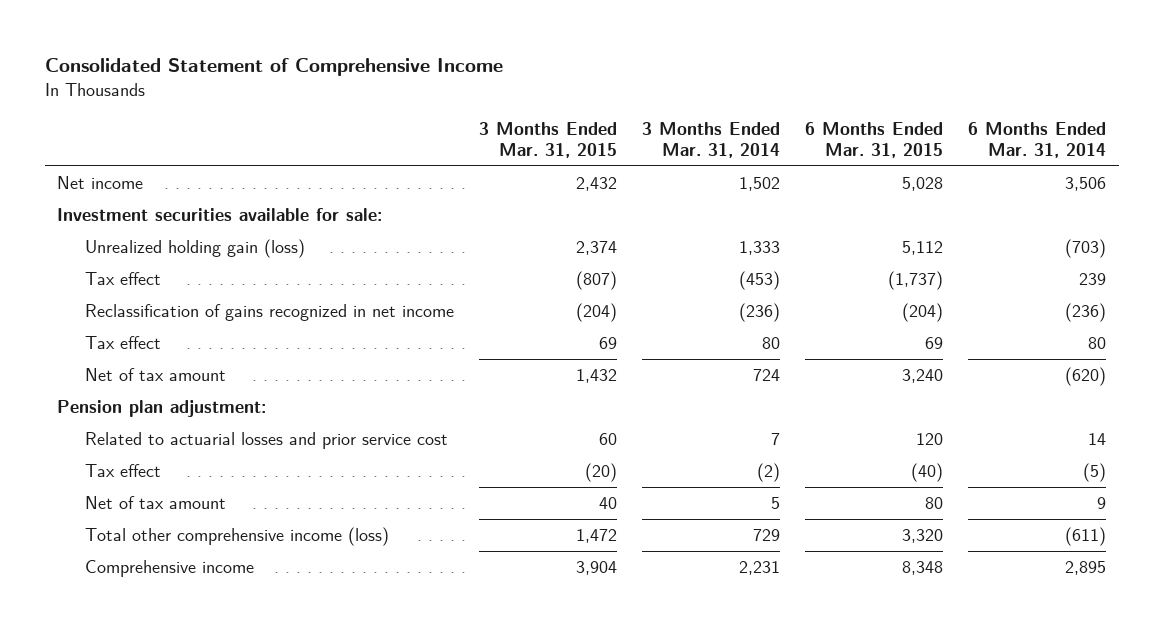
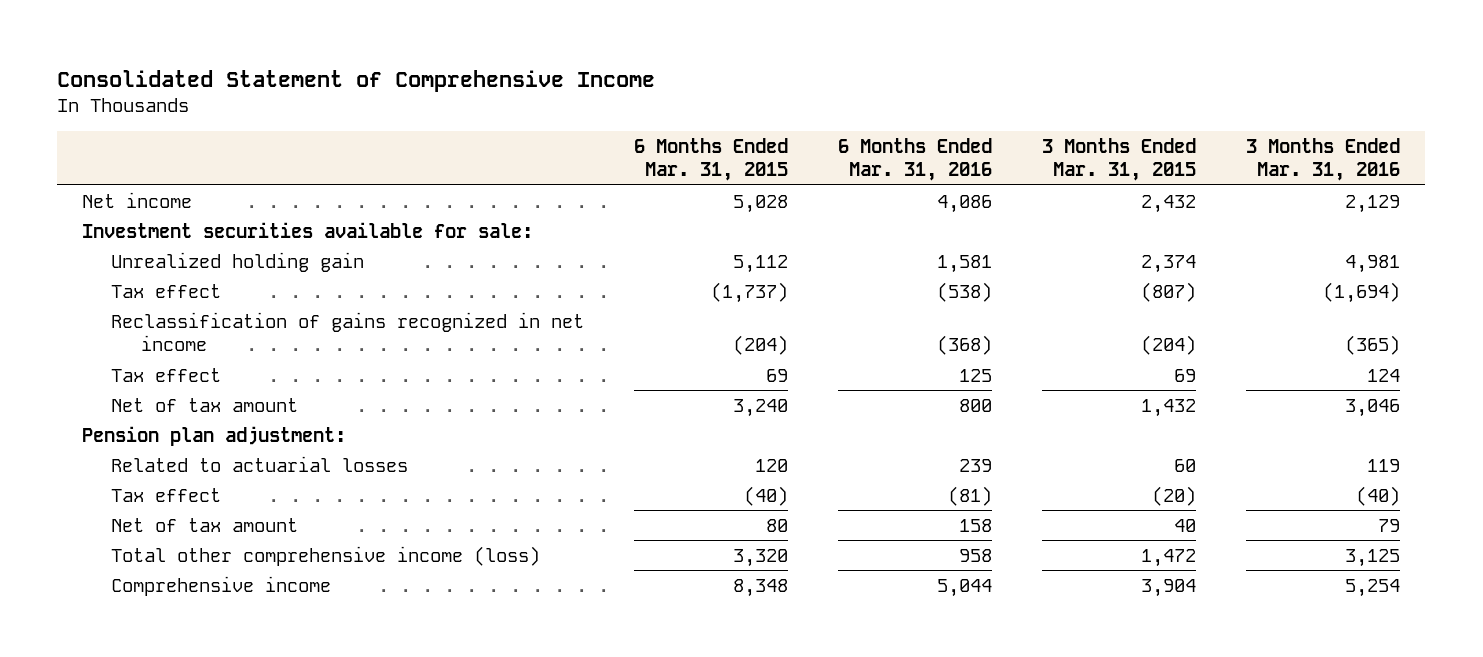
- | 3 Months Ended Mar. 31, 2015 | 3 Months Ended Mar. 31, 2014 | 6 Months Ended Mar. 31, 2015 | 6 Months Ended Mar. 31, 2014
+ | 6 Months Ended Mar. 31, 2015 | 6 Months Ended Mar. 31, 2016 | 3 Months Ended Mar. 31, 2015 | 3 Months Ended Mar. 31, 2016
- Unrealized holding gain (loss) | 2,374 | 1,333 | 5,112 | (703)
+ Unrealized holding gain | 5,112 | 1,581 | 2,374 | 4,981
- Related to actuarial losses and prior service cost | 60 | 7 | 120 | 14
+ Related to actuarial losses | 120 | 239 | 60 | 119

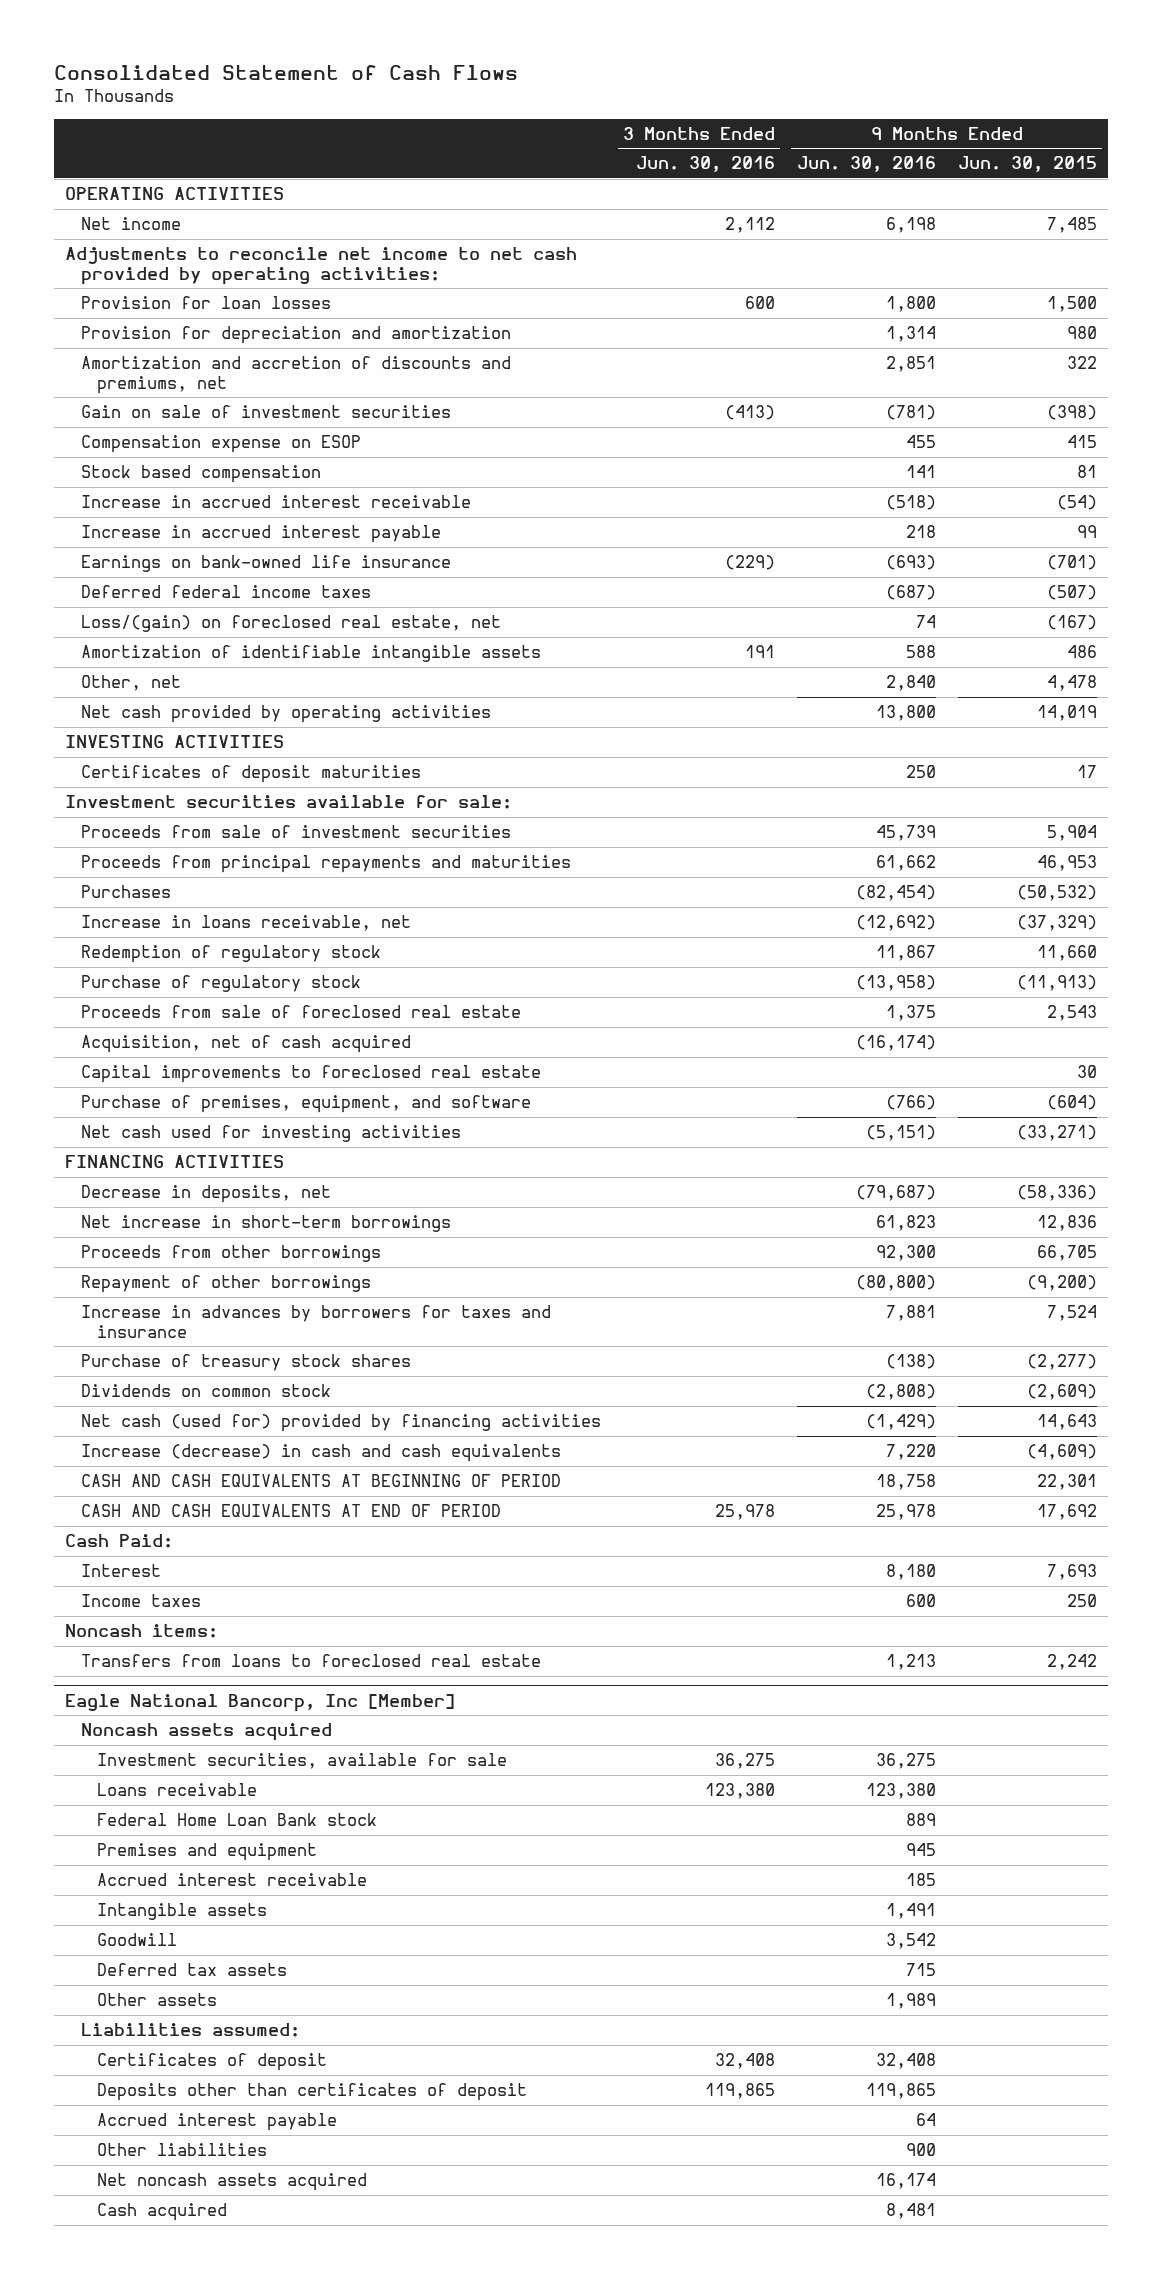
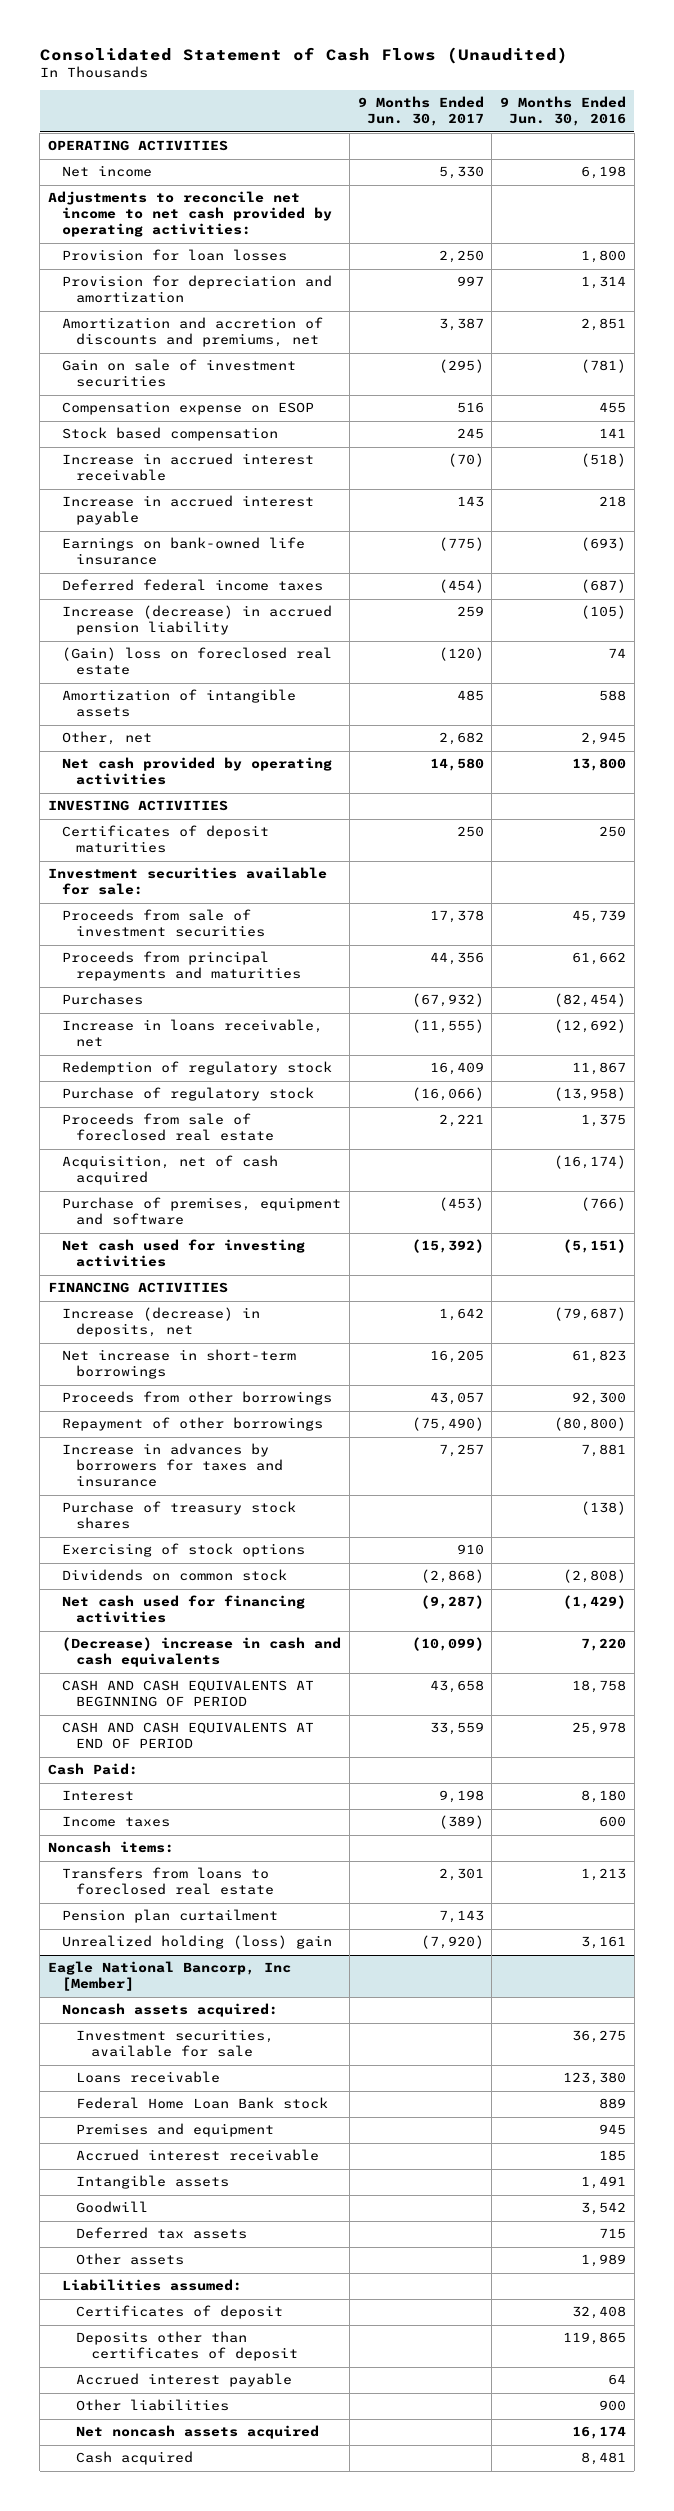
- Consolidated Statement of Cash Flows
+ Consolidated Statement of Cash Flows (Unaudited)
- | 3 Months Ended Jun. 30, 2016 | 9 Months Ended Jun. 30, 2016 | 9 Months Ended Jun. 30, 2015
+ | 9 Months Ended Jun. 30, 2017 | 9 Months Ended Jun. 30, 2016
- Loss/(gain) on foreclosed real estate, net | | 74 | (167)
- Amortization of identifiable intangible assets | 191 | 588 | 486
- Other, net | | 2,840 | 4,478
+ Increase (decrease) in accrued pension liability | 259 | (105)
+ (Gain) loss on foreclosed real estate | (120) | 74
+ Amortization of intangible assets | 485 | 588
+ Other, net | 2,682 | 2,945
- Capital improvements to foreclosed real estate | | | 30
- Purchase of premises, equipment, and software | | (766) | (604)
+ Purchase of premises, equipment and software | (453) | (766)
- Decrease in deposits, net | | (79,687) | (58,336)
+ Increase (decrease) in deposits, net | 1,642 | (79,687)
+ Exercising of stock options | 910 |
- Net cash (used for) provided by financing activities | | (1,429) | 14,643
- Increase (decrease) in cash and cash equivalents | | 7,220 | (4,609)
+ Net cash used for financing activities | (9,287) | (1,429)
+ (Decrease) increase in cash and cash equivalents | (10,099) | 7,220
+ Pension plan curtailment | 7,143 |
+ Unrealized holding (loss) gain | (7,920) | 3,161
@ Eagle National Bancorp, Inc [Member]
- Noncash assets acquired
+ Noncash assets acquired:

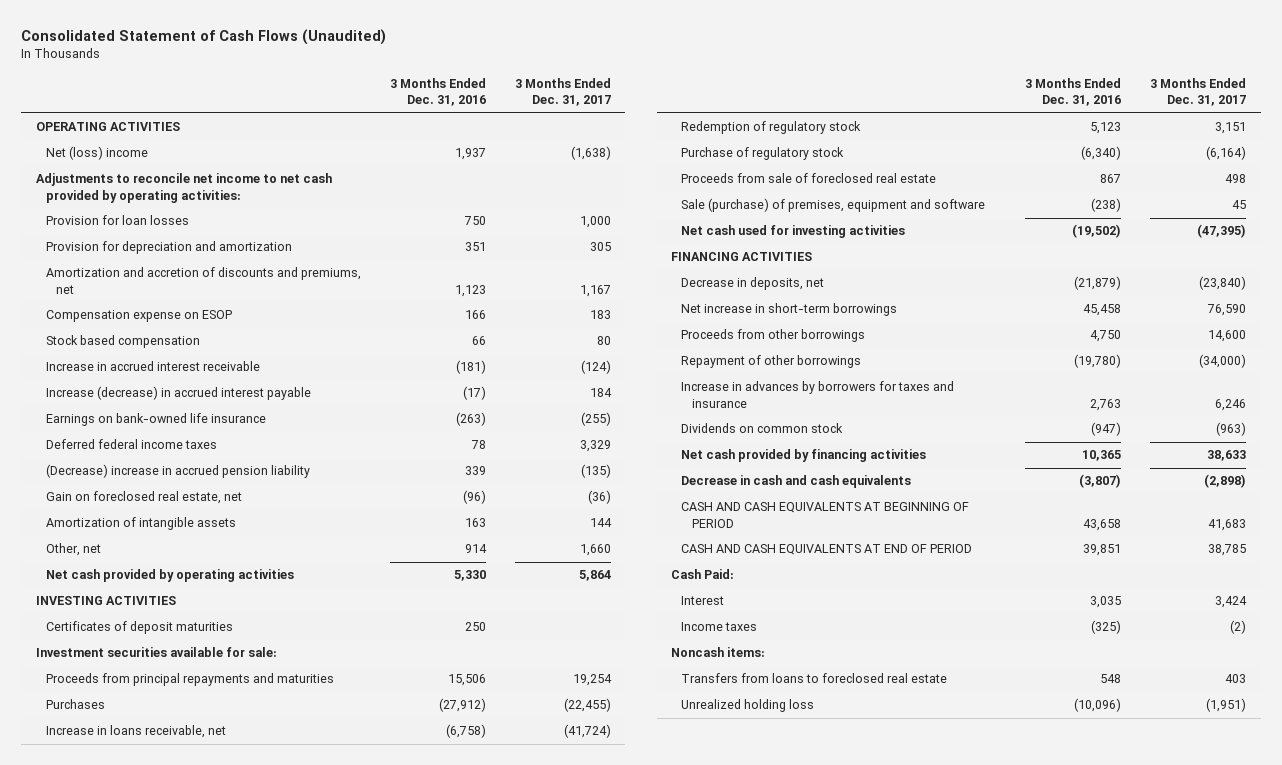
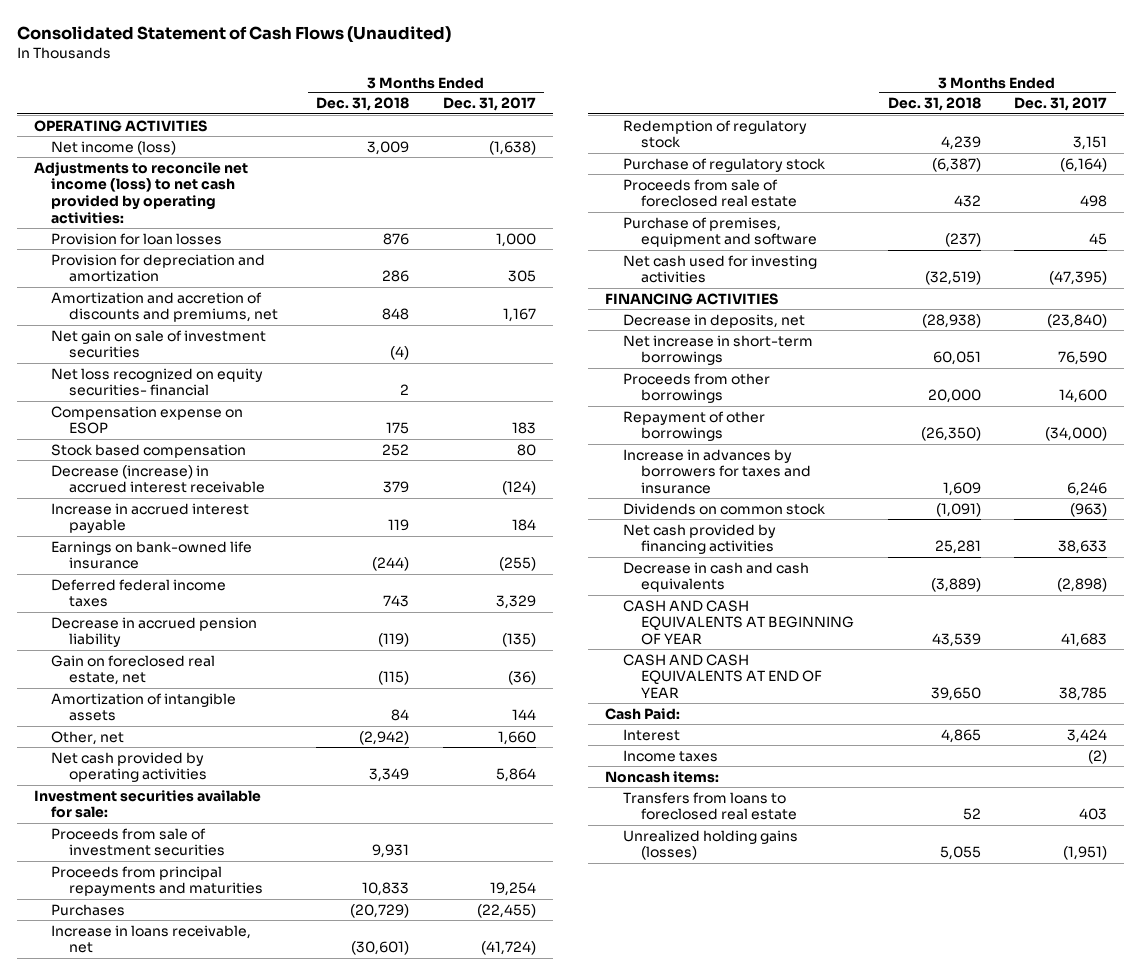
- | 3 Months Ended Dec. 31, 2016 | 3 Months Ended Dec. 31, 2017
+ | 3 Months Ended Dec. 31, 2018 | 3 Months Ended Dec. 31, 2017
- Net (loss) income | 1,937 | (1,638)
- Adjustments to reconcile net income to net cash provided by operating activities:
+ Net income (loss) | 3,009 | (1,638)
+ Adjustments to reconcile net income (loss) to net cash provided by operating activities:
+ Net gain on sale of investment securities | (4) |
+ Net loss recognized on equity securities- financial | 2 |
- Increase in accrued interest receivable | (181) | (124)
- Increase (decrease) in accrued interest payable | (17) | 184
+ Decrease (increase) in accrued interest receivable | 379 | (124)
+ Increase in accrued interest payable | 119 | 184
- (Decrease) increase in accrued pension liability | 339 | (135)
+ Decrease in accrued pension liability | (119) | (135)
- INVESTING ACTIVITIES
- Certificates of deposit maturities | 250 |
+ Proceeds from sale of investment securities | 9,931 |
- Sale (purchase) of premises, equipment and software | (238) | 45
+ Purchase of premises, equipment and software | (237) | 45
- CASH AND CASH EQUIVALENTS AT BEGINNING OF PERIOD | 43,658 | 41,683
- CASH AND CASH EQUIVALENTS AT END OF PERIOD | 39,851 | 38,785
+ CASH AND CASH EQUIVALENTS AT BEGINNING OF YEAR | 43,539 | 41,683
+ CASH AND CASH EQUIVALENTS AT END OF YEAR | 39,650 | 38,785
- Unrealized holding loss | (10,096) | (1,951)
+ Unrealized holding gains (losses) | 5,055 | (1,951)

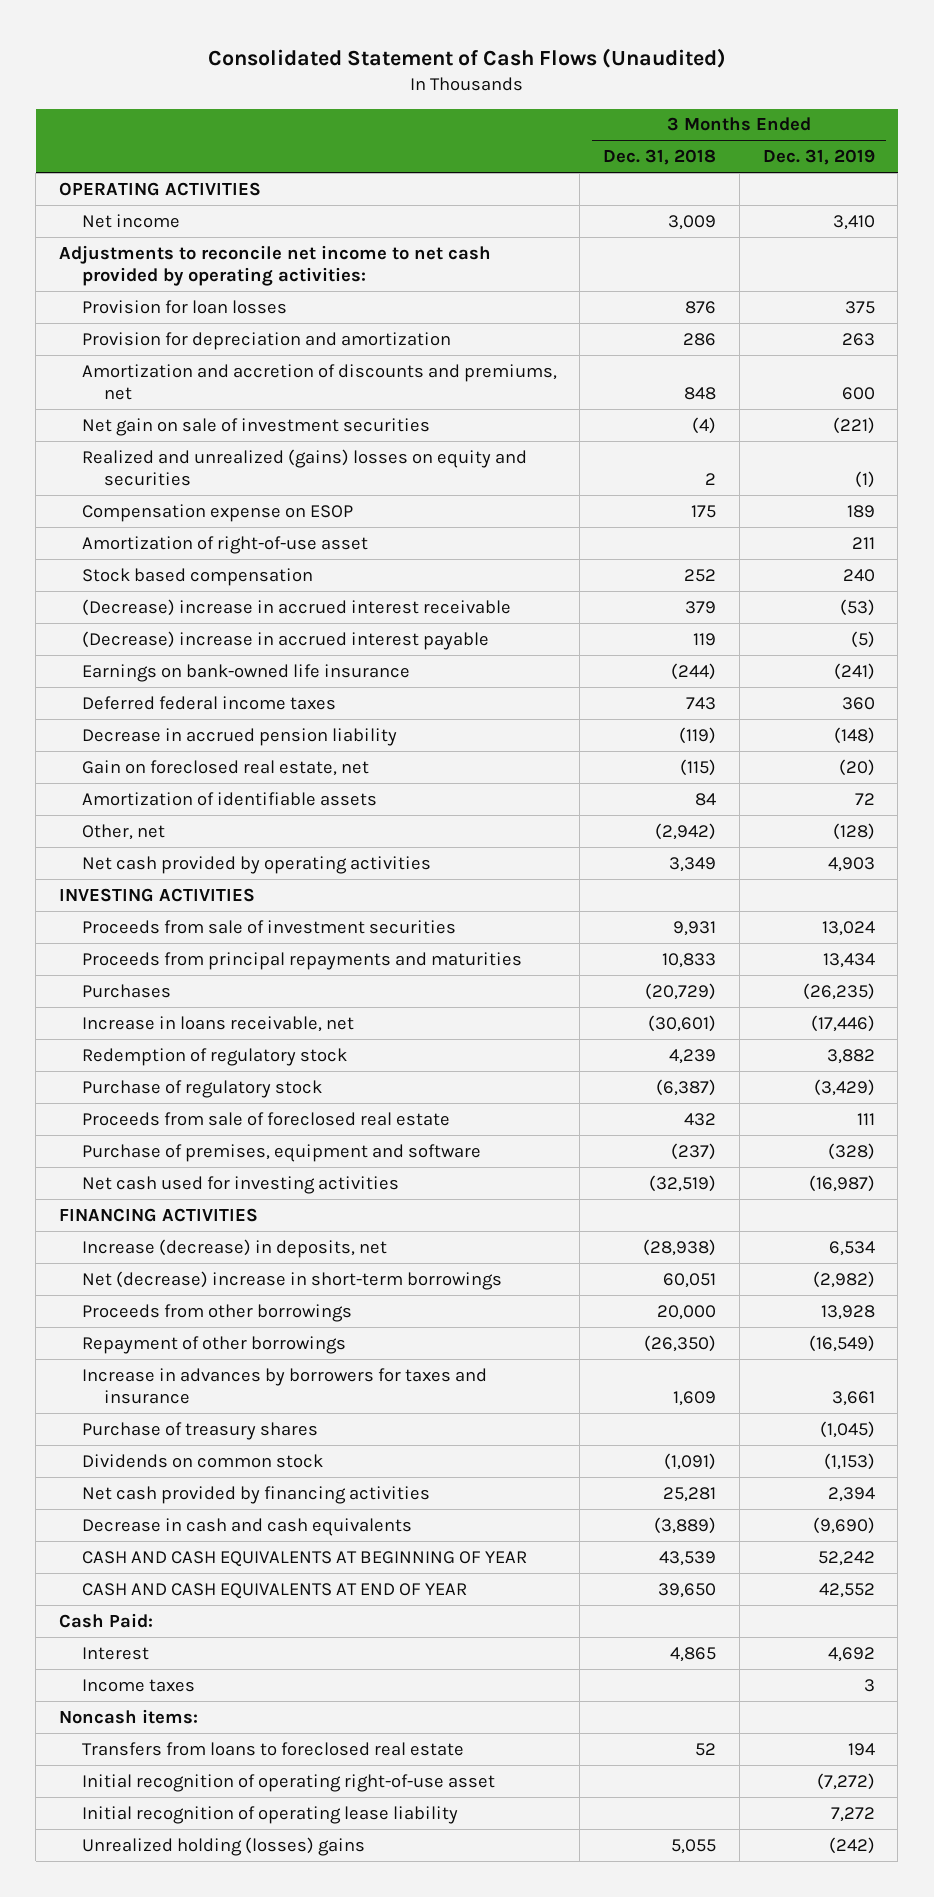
- | 3 Months Ended Dec. 31, 2018 | 3 Months Ended Dec. 31, 2017
+ | 3 Months Ended Dec. 31, 2018 | 3 Months Ended Dec. 31, 2019
- Net income (loss) | 3,009 | (1,638)
- Adjustments to reconcile net income (loss) to net cash provided by operating activities:
+ Net income | 3,009 | 3,410
+ Adjustments to reconcile net income to net cash provided by operating activities:
- Net loss recognized on equity securities- financial | 2 |
+ Realized and unrealized (gains) losses on equity and securities | 2 | (1)
+ Amortization of right-of-use asset | | 211
- Decrease (increase) in accrued interest receivable | 379 | (124)
- Increase in accrued interest payable | 119 | 184
+ (Decrease) increase in accrued interest receivable | 379 | (53)
+ (Decrease) increase in accrued interest payable | 119 | (5)
- Amortization of intangible assets | 84 | 144
+ Amortization of identifiable assets | 84 | 72
- Investment securities available for sale:
+ INVESTING ACTIVITIES
- Decrease in deposits, net | (28,938) | (23,840)
- Net increase in short-term borrowings | 60,051 | 76,590
+ Increase (decrease) in deposits, net | (28,938) | 6,534
+ Net (decrease) increase in short-term borrowings | 60,051 | (2,982)
+ Purchase of treasury shares | | (1,045)
- Unrealized holding gains (losses) | 5,055 | (1,951)
+ Initial recognition of operating right-of-use asset | | (7,272)
+ Initial recognition of operating lease liability | | 7,272
+ Unrealized holding (losses) gains | 5,055 | (242)

